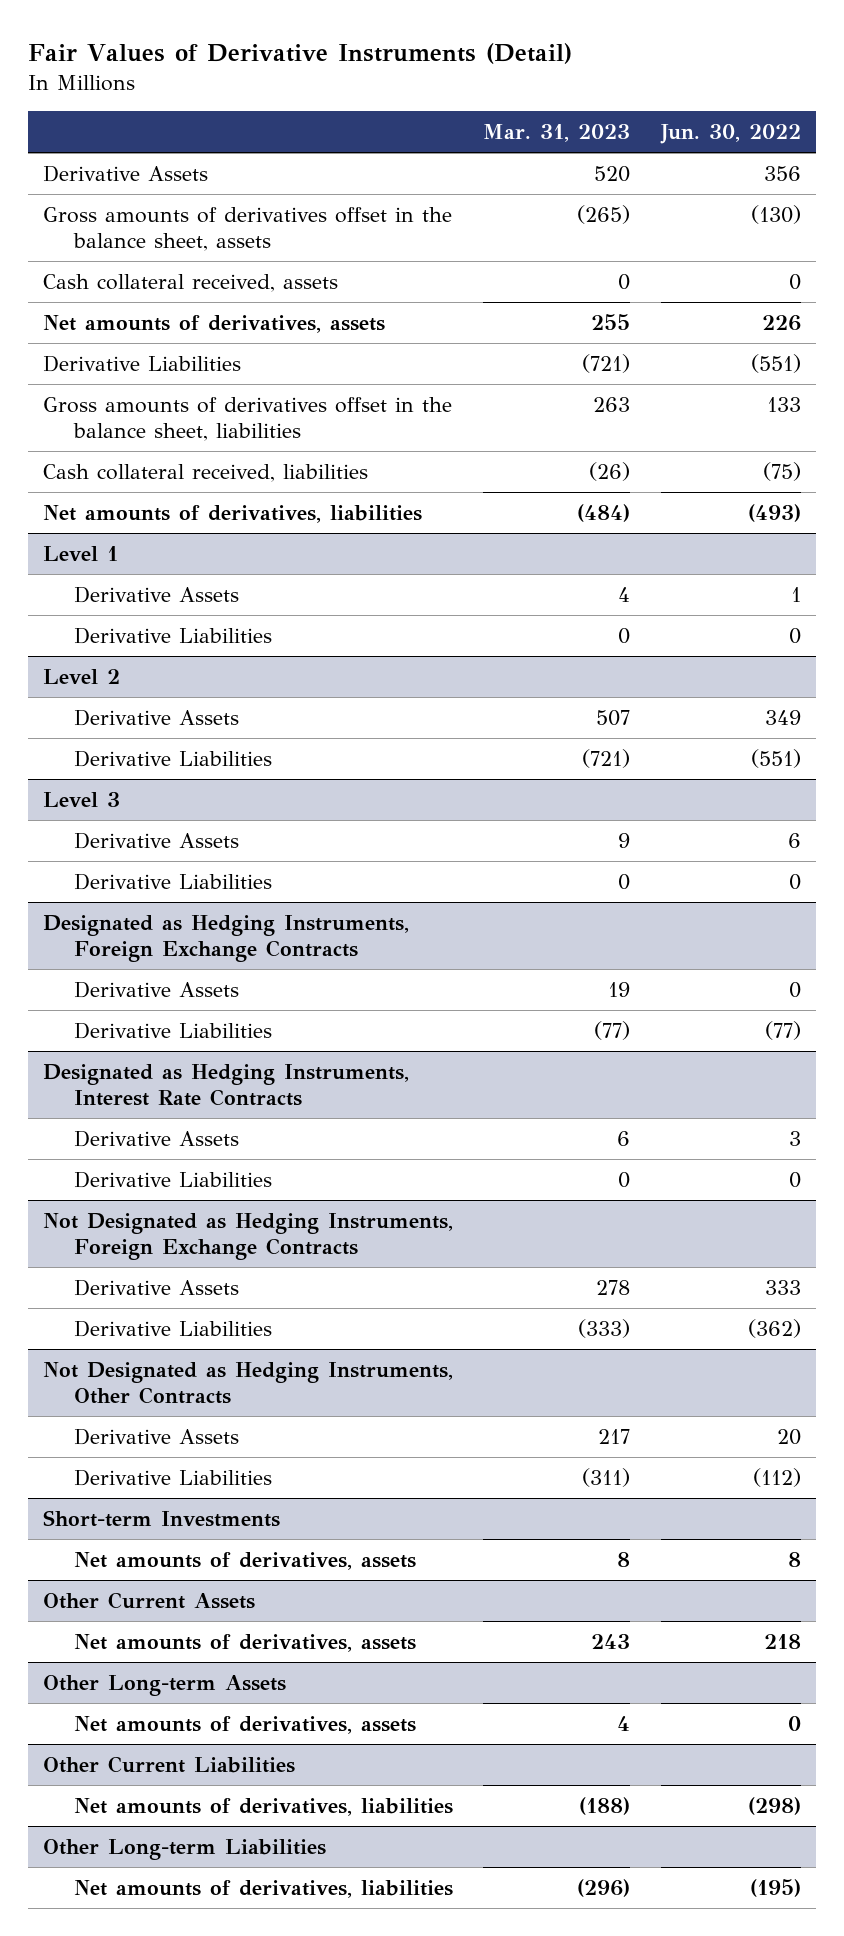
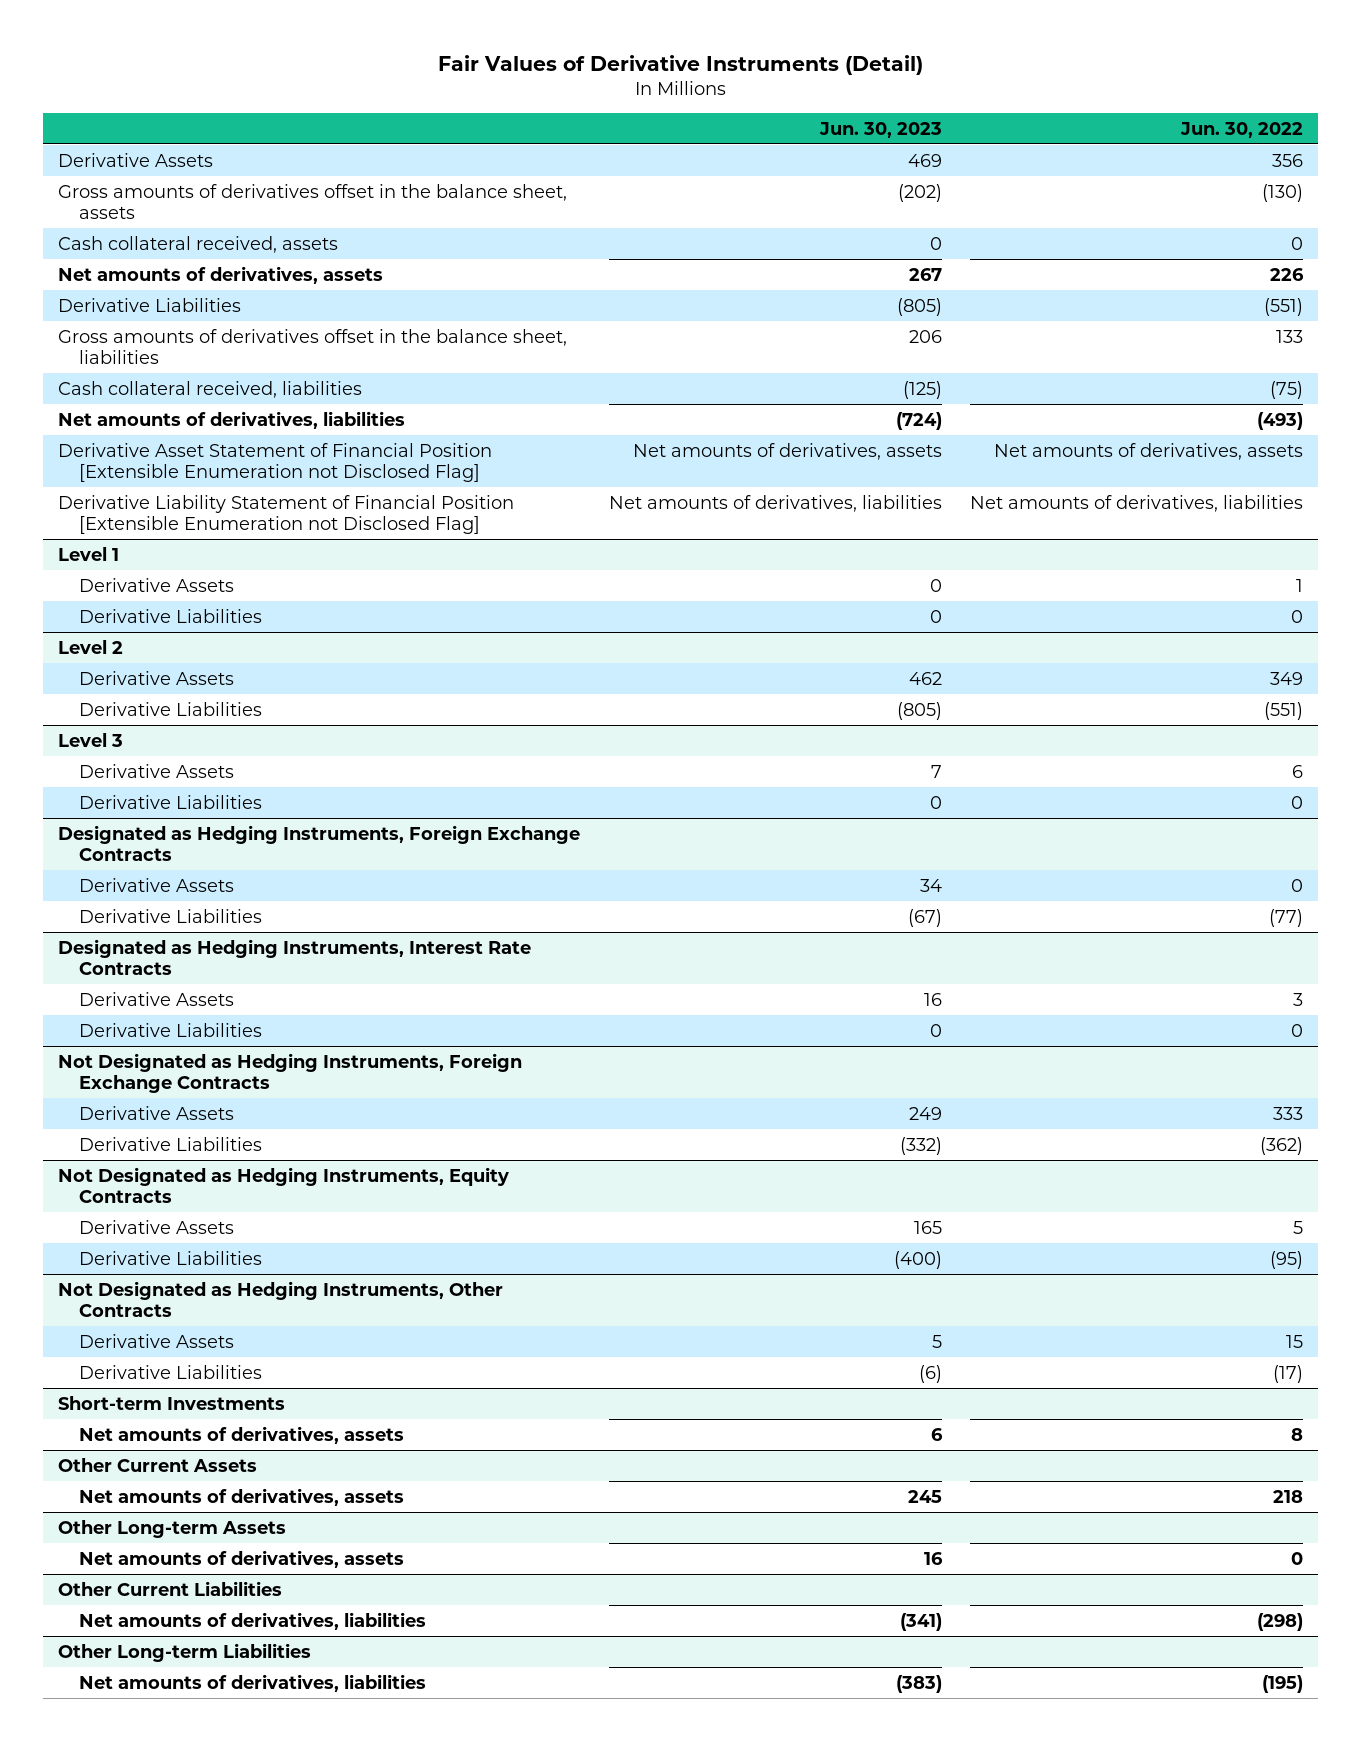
- | Mar. 31, 2023 | Jun. 30, 2022
+ | Jun. 30, 2023 | Jun. 30, 2022
+ Derivative Asset Statement of Financial Position [Extensible Enumeration not Disclosed Flag] | Net amounts of derivatives, assets | Net amounts of derivatives, assets
+ Derivative Liability Statement of Financial Position [Extensible Enumeration not Disclosed Flag] | Net amounts of derivatives, liabilities | Net amounts of derivatives, liabilities
+ Not Designated as Hedging Instruments, Equity Contracts
+ Derivative Assets | 165 | 5
+ Derivative Liabilities | (400) | (95)
@ Not Designated as Hedging Instruments, Other Contracts
- Derivative Assets | 217 | 20
- Derivative Liabilities | (311) | (112)
+ Derivative Assets | 5 | 15
+ Derivative Liabilities | (6) | (17)

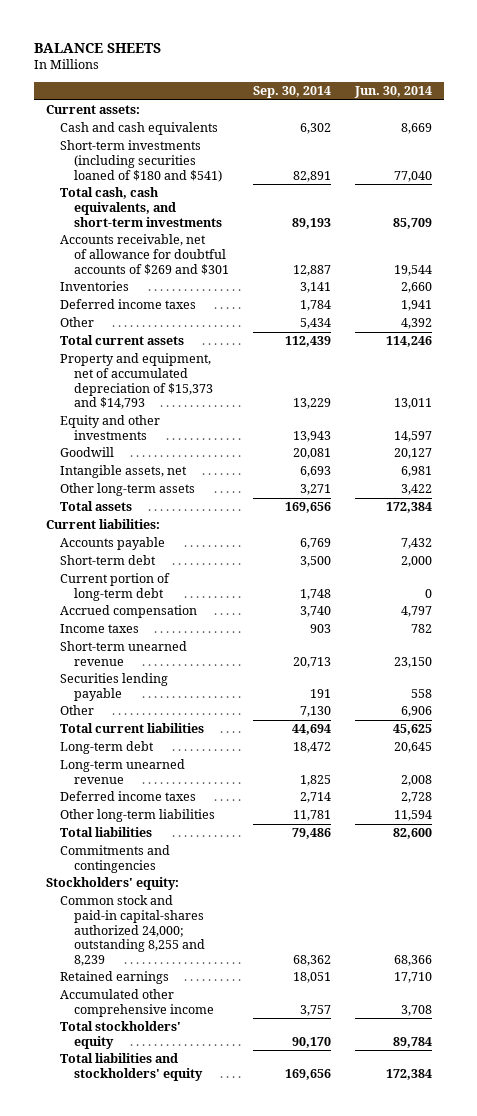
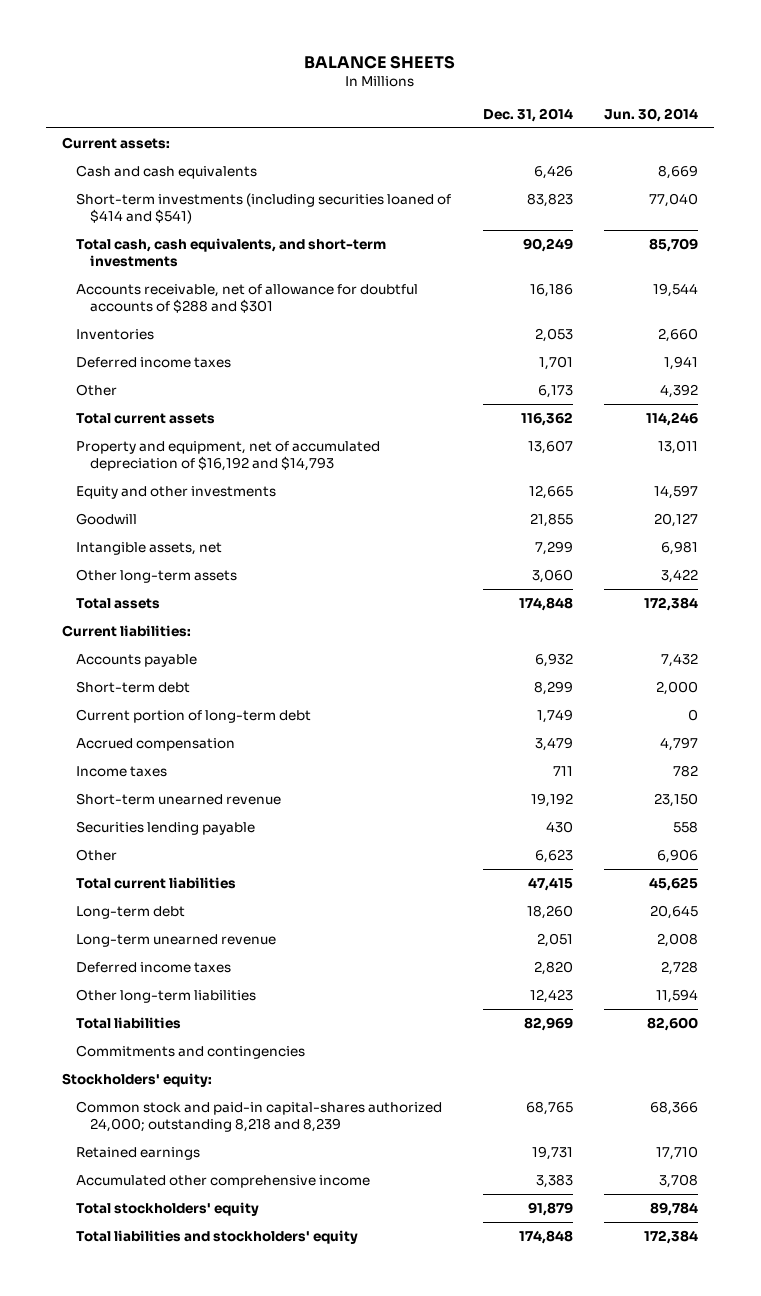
- | Sep. 30, 2014 | Jun. 30, 2014
+ | Dec. 31, 2014 | Jun. 30, 2014
- Short-term investments (including securities loaned of $180 and $541) | 82,891 | 77,040
+ Short-term investments (including securities loaned of $414 and $541) | 83,823 | 77,040
- Accounts receivable, net of allowance for doubtful accounts of $269 and $301 | 12,887 | 19,544
+ Accounts receivable, net of allowance for doubtful accounts of $288 and $301 | 16,186 | 19,544
- Property and equipment, net of accumulated depreciation of $15,373 and $14,793 | 13,229 | 13,011
+ Property and equipment, net of accumulated depreciation of $16,192 and $14,793 | 13,607 | 13,011
- Common stock and paid-in capital-shares authorized 24,000; outstanding 8,255 and 8,239 | 68,362 | 68,366
+ Common stock and paid-in capital-shares authorized 24,000; outstanding 8,218 and 8,239 | 68,765 | 68,366

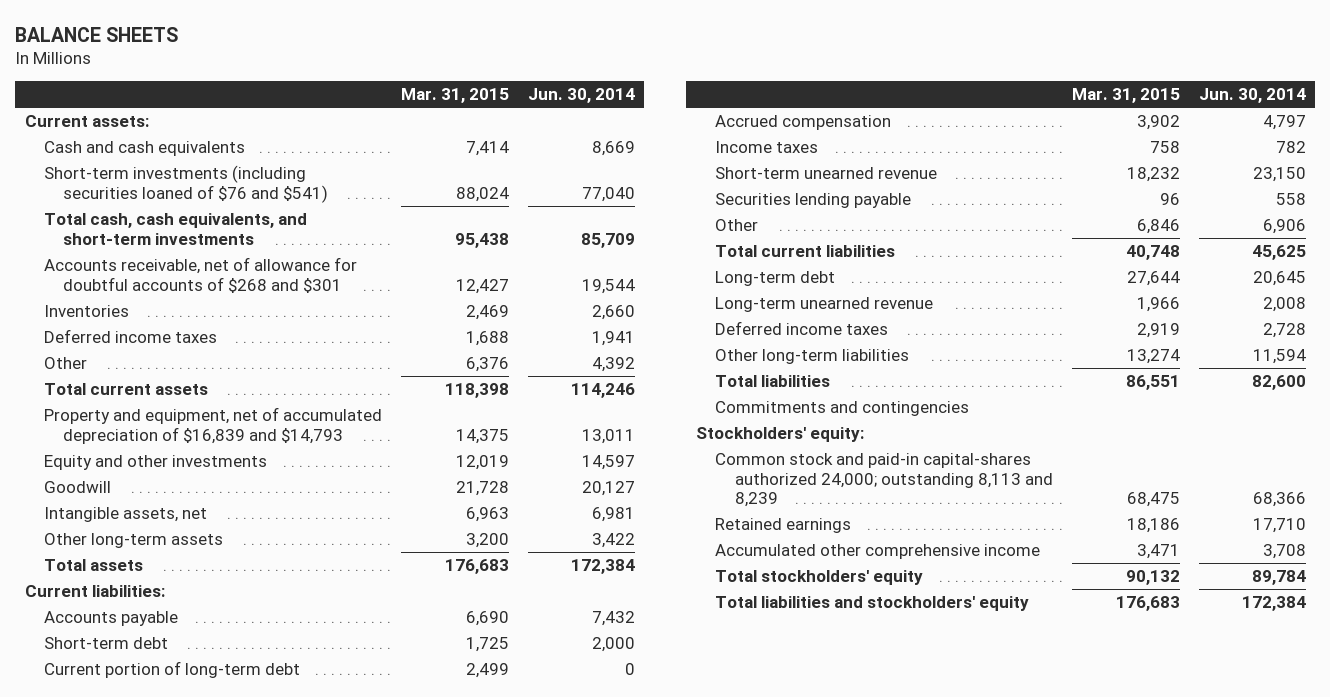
- | Dec. 31, 2014 | Jun. 30, 2014
+ | Mar. 31, 2015 | Jun. 30, 2014
- Short-term investments (including securities loaned of $414 and $541) | 83,823 | 77,040
+ Short-term investments (including securities loaned of $76 and $541) | 88,024 | 77,040
- Accounts receivable, net of allowance for doubtful accounts of $288 and $301 | 16,186 | 19,544
+ Accounts receivable, net of allowance for doubtful accounts of $268 and $301 | 12,427 | 19,544
- Property and equipment, net of accumulated depreciation of $16,192 and $14,793 | 13,607 | 13,011
+ Property and equipment, net of accumulated depreciation of $16,839 and $14,793 | 14,375 | 13,011
- Common stock and paid-in capital-shares authorized 24,000; outstanding 8,218 and 8,239 | 68,765 | 68,366
+ Common stock and paid-in capital-shares authorized 24,000; outstanding 8,113 and 8,239 | 68,475 | 68,366

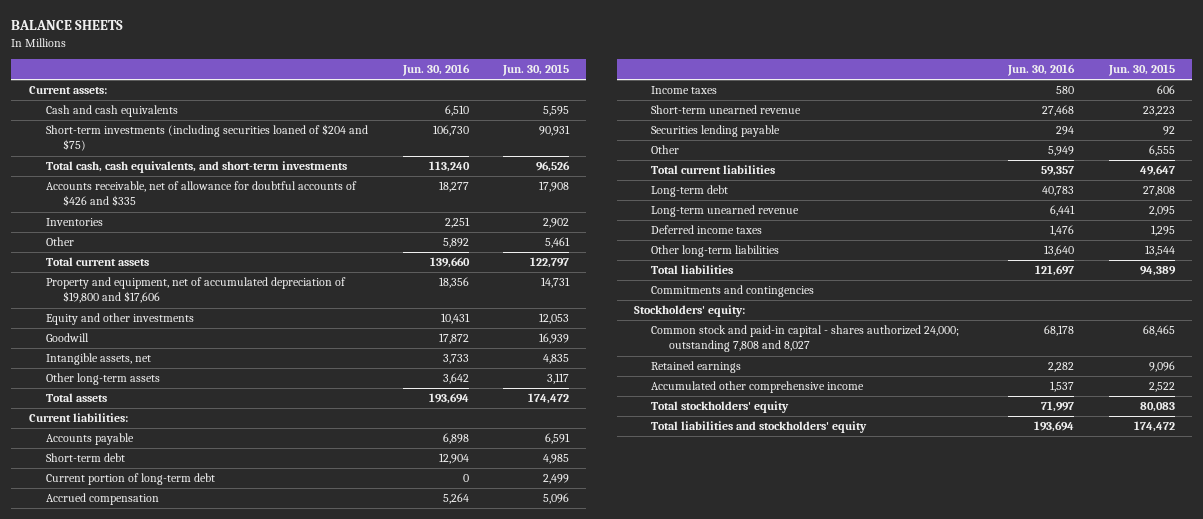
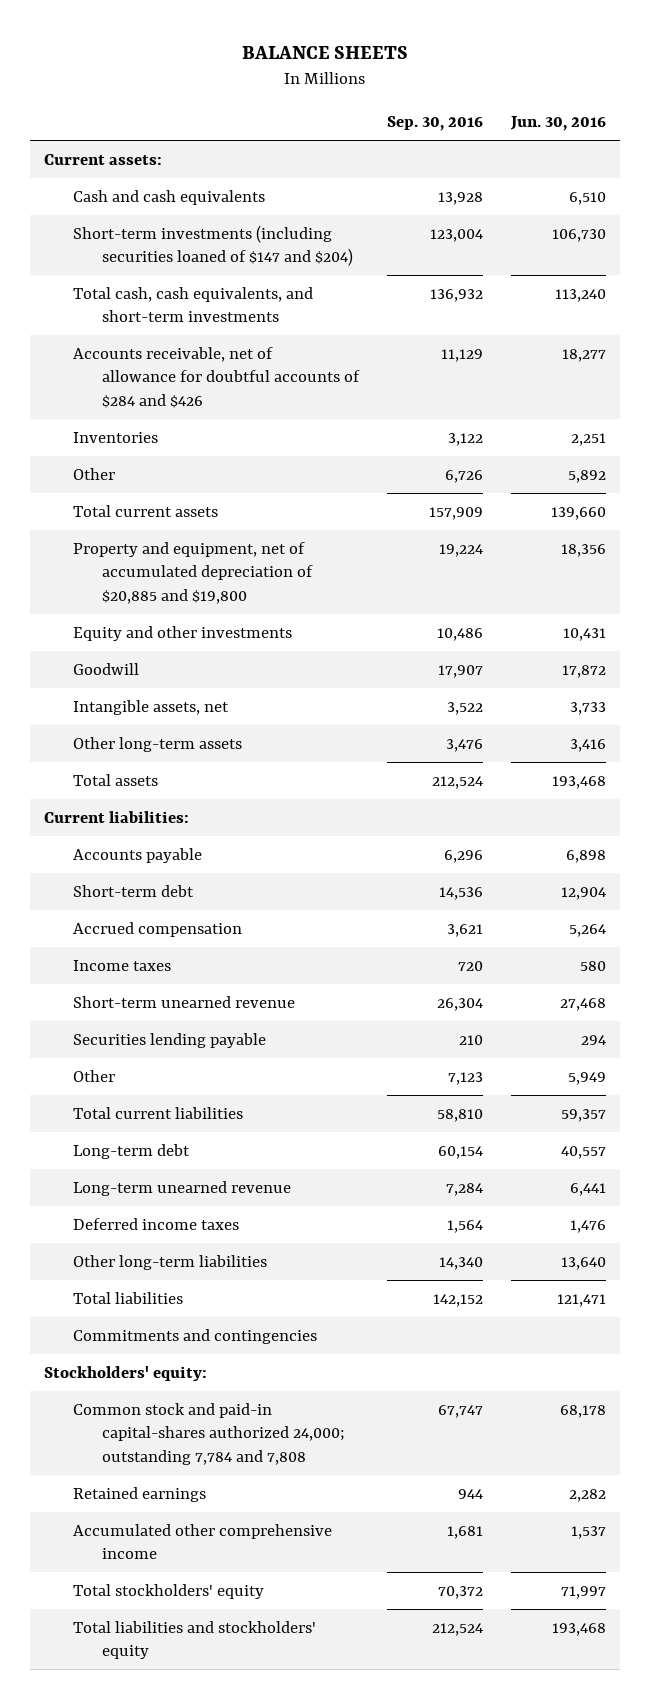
- | Jun. 30, 2016 | Jun. 30, 2015
+ | Sep. 30, 2016 | Jun. 30, 2016
- Short-term investments (including securities loaned of $204 and $75) | 106,730 | 90,931
+ Short-term investments (including securities loaned of $147 and $204) | 123,004 | 106,730
- Accounts receivable, net of allowance for doubtful accounts of $426 and $335 | 18,277 | 17,908
+ Accounts receivable, net of allowance for doubtful accounts of $284 and $426 | 11,129 | 18,277
- Property and equipment, net of accumulated depreciation of $19,800 and $17,606 | 18,356 | 14,731
+ Property and equipment, net of accumulated depreciation of $20,885 and $19,800 | 19,224 | 18,356
- Other long-term assets | 3,642 | 3,117
- Total assets | 193,694 | 174,472
+ Other long-term assets | 3,476 | 3,416
+ Total assets | 212,524 | 193,468
- Current portion of long-term debt | 0 | 2,499
- Long-term debt | 40,783 | 27,808
+ Long-term debt | 60,154 | 40,557
- Total liabilities | 121,697 | 94,389
+ Total liabilities | 142,152 | 121,471
- Common stock and paid-in capital - shares authorized 24,000; outstanding 7,808 and 8,027 | 68,178 | 68,465
+ Common stock and paid-in capital-shares authorized 24,000; outstanding 7,784 and 7,808 | 67,747 | 68,178
- Total liabilities and stockholders' equity | 193,694 | 174,472
+ Total liabilities and stockholders' equity | 212,524 | 193,468

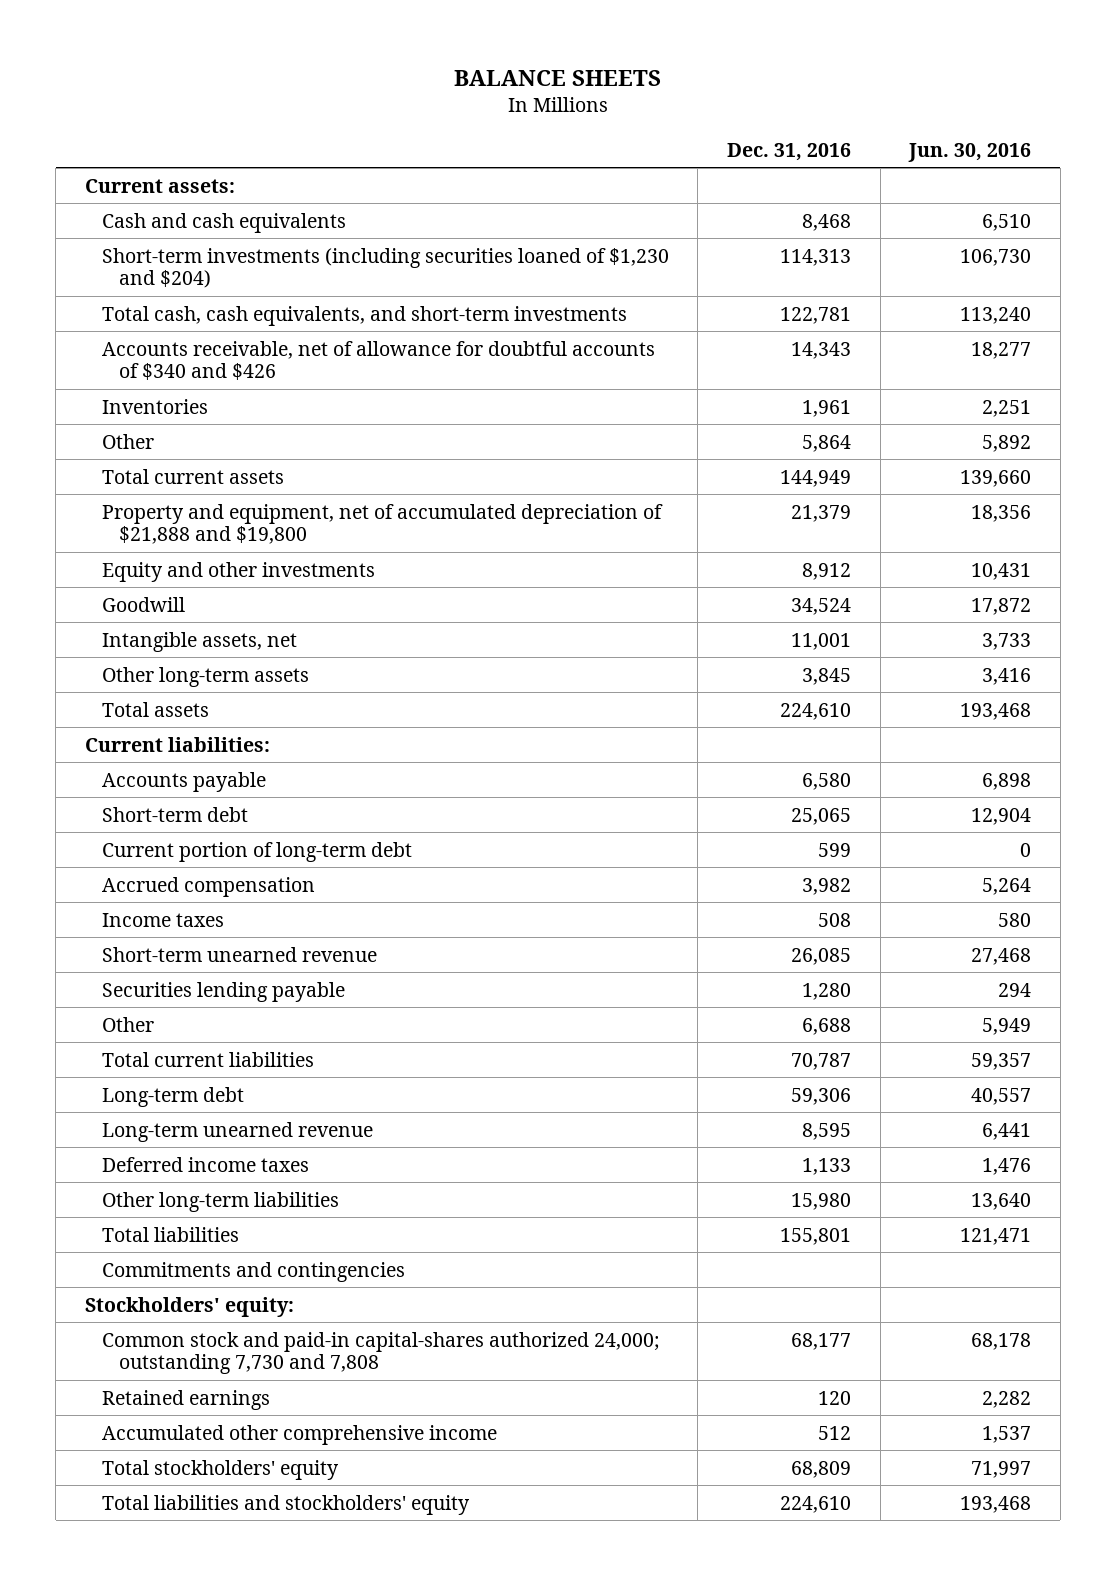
- | Sep. 30, 2016 | Jun. 30, 2016
+ | Dec. 31, 2016 | Jun. 30, 2016
- Short-term investments (including securities loaned of $147 and $204) | 123,004 | 106,730
+ Short-term investments (including securities loaned of $1,230 and $204) | 114,313 | 106,730
- Accounts receivable, net of allowance for doubtful accounts of $284 and $426 | 11,129 | 18,277
+ Accounts receivable, net of allowance for doubtful accounts of $340 and $426 | 14,343 | 18,277
- Property and equipment, net of accumulated depreciation of $20,885 and $19,800 | 19,224 | 18,356
+ Property and equipment, net of accumulated depreciation of $21,888 and $19,800 | 21,379 | 18,356
+ Current portion of long-term debt | 599 | 0
- Common stock and paid-in capital-shares authorized 24,000; outstanding 7,784 and 7,808 | 67,747 | 68,178
+ Common stock and paid-in capital-shares authorized 24,000; outstanding 7,730 and 7,808 | 68,177 | 68,178

